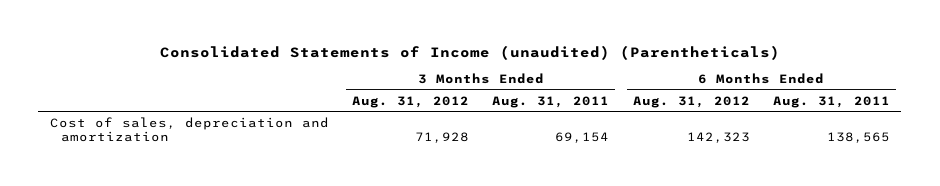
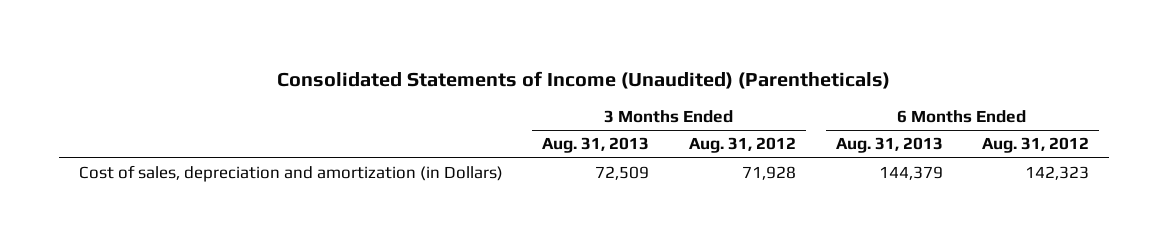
- Consolidated Statements of Income (unaudited) (Parentheticals)
+ Consolidated Statements of Income (Unaudited) (Parentheticals)
- | 3 Months Ended Aug. 31, 2012 | 3 Months Ended Aug. 31, 2011 | 6 Months Ended Aug. 31, 2012 | 6 Months Ended Aug. 31, 2011
+ | 3 Months Ended Aug. 31, 2013 | 3 Months Ended Aug. 31, 2012 | 6 Months Ended Aug. 31, 2013 | 6 Months Ended Aug. 31, 2012
- Cost of sales, depreciation and amortization | 71,928 | 69,154 | 142,323 | 138,565
+ Cost of sales, depreciation and amortization (in Dollars) | 72,509 | 71,928 | 144,379 | 142,323

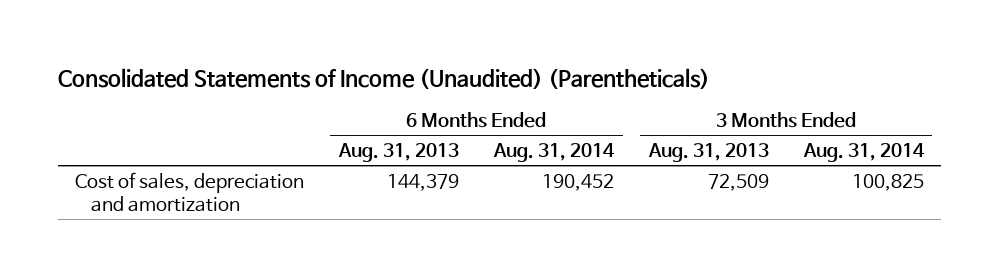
- | 3 Months Ended Aug. 31, 2013 | 3 Months Ended Aug. 31, 2012 | 6 Months Ended Aug. 31, 2013 | 6 Months Ended Aug. 31, 2012
+ | 6 Months Ended Aug. 31, 2013 | 6 Months Ended Aug. 31, 2014 | 3 Months Ended Aug. 31, 2013 | 3 Months Ended Aug. 31, 2014
- Cost of sales, depreciation and amortization (in Dollars) | 72,509 | 71,928 | 144,379 | 142,323
+ Cost of sales, depreciation and amortization | 144,379 | 190,452 | 72,509 | 100,825

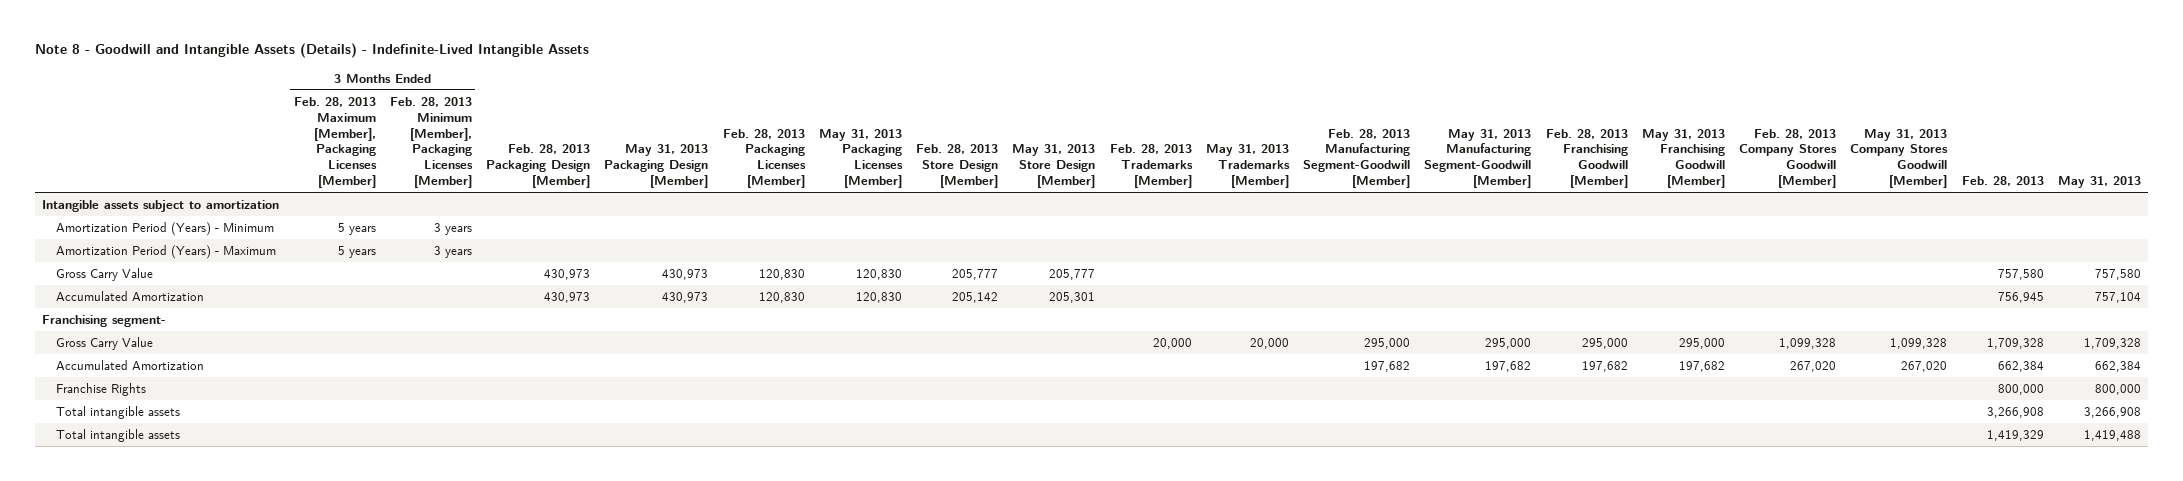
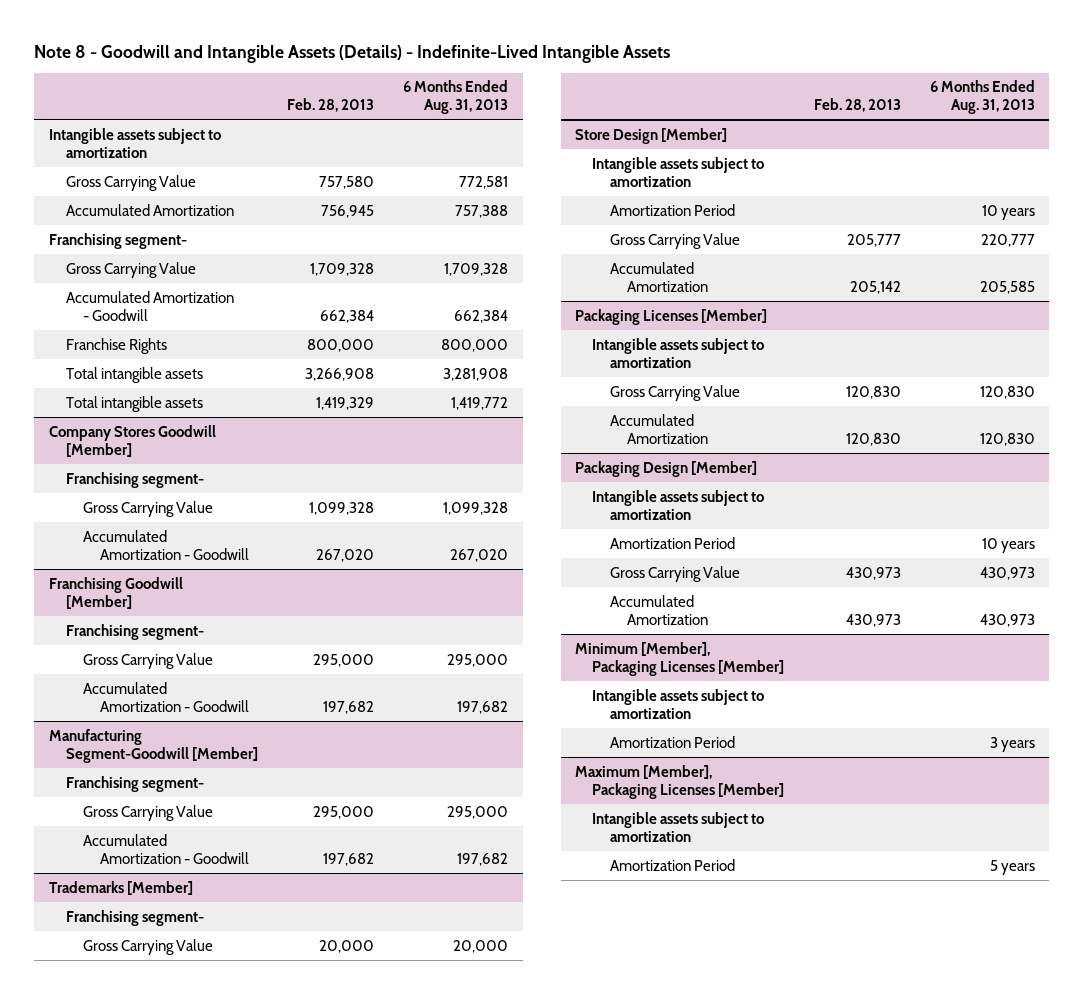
- | 3 Months Ended Feb. 28, 2013 Maximum [Member], Packaging Licenses [Member] | 3 Months Ended Feb. 28, 2013 Minimum [Member], Packaging Licenses [Member] | Feb. 28, 2013 Packaging Design [Member] | May 31, 2013 Packaging Design [Member] | Feb. 28, 2013 Packaging Licenses [Member] | May 31, 2013 Packaging Licenses [Member] | Feb. 28, 2013 Store Design [Member] | May 31, 2013 Store Design [Member] | Feb. 28, 2013 Trademarks [Member] | May 31, 2013 Trademarks [Member] | Feb. 28, 2013 Manufacturing Segment-Goodwill [Member] | May 31, 2013 Manufacturing Segment-Goodwill [Member] | Feb. 28, 2013 Franchising Goodwill [Member] | May 31, 2013 Franchising Goodwill [Member] | Feb. 28, 2013 Company Stores Goodwill [Member] | May 31, 2013 Company Stores Goodwill [Member] | Feb. 28, 2013 | May 31, 2013
+ | Feb. 28, 2013 | 6 Months Ended Aug. 31, 2013
- Amortization Period (Years) - Minimum | 5 years | 3 years | | | | | | | | | | | | | | | |
- Amortization Period (Years) - Maximum | 5 years | 3 years | | | | | | | | | | | | | | | |
- Gross Carry Value | | | 430,973 | 430,973 | 120,830 | 120,830 | 205,777 | 205,777 | | | | | | | | | 757,580 | 757,580
+ Gross Carrying Value | 757,580 | 772,581
- Gross Carry Value | | | | | | | | | 20,000 | 20,000 | 295,000 | 295,000 | 295,000 | 295,000 | 1,099,328 | 1,099,328 | 1,709,328 | 1,709,328
- Accumulated Amortization | | | | | | | | | | | 197,682 | 197,682 | 197,682 | 197,682 | 267,020 | 267,020 | 662,384 | 662,384
+ Gross Carrying Value | 1,709,328 | 1,709,328
+ Accumulated Amortization - Goodwill | 662,384 | 662,384
+ Company Stores Goodwill [Member]
+ Franchising segment-
+ Gross Carrying Value | 1,099,328 | 1,099,328
+ Accumulated Amortization - Goodwill | 267,020 | 267,020
+ Franchising Goodwill [Member]
+ Franchising segment-
+ Gross Carrying Value | 295,000 | 295,000
+ Accumulated Amortization - Goodwill | 197,682 | 197,682
+ Manufacturing Segment-Goodwill [Member]
+ Franchising segment-
+ Gross Carrying Value | 295,000 | 295,000
+ Accumulated Amortization - Goodwill | 197,682 | 197,682
+ Trademarks [Member]
+ Franchising segment-
+ Gross Carrying Value | 20,000 | 20,000
+ Store Design [Member]
+ Intangible assets subject to amortization
+ Amortization Period | | 10 years
+ Gross Carrying Value | 205,777 | 220,777
+ Accumulated Amortization | 205,142 | 205,585
+ Packaging Licenses [Member]
+ Intangible assets subject to amortization
+ Gross Carrying Value | 120,830 | 120,830
+ Accumulated Amortization | 120,830 | 120,830
+ Packaging Design [Member]
+ Intangible assets subject to amortization
+ Amortization Period | | 10 years
+ Gross Carrying Value | 430,973 | 430,973
+ Accumulated Amortization | 430,973 | 430,973
+ Minimum [Member], Packaging Licenses [Member]
+ Intangible assets subject to amortization
+ Amortization Period | | 3 years
+ Maximum [Member], Packaging Licenses [Member]
+ Intangible assets subject to amortization
+ Amortization Period | | 5 years

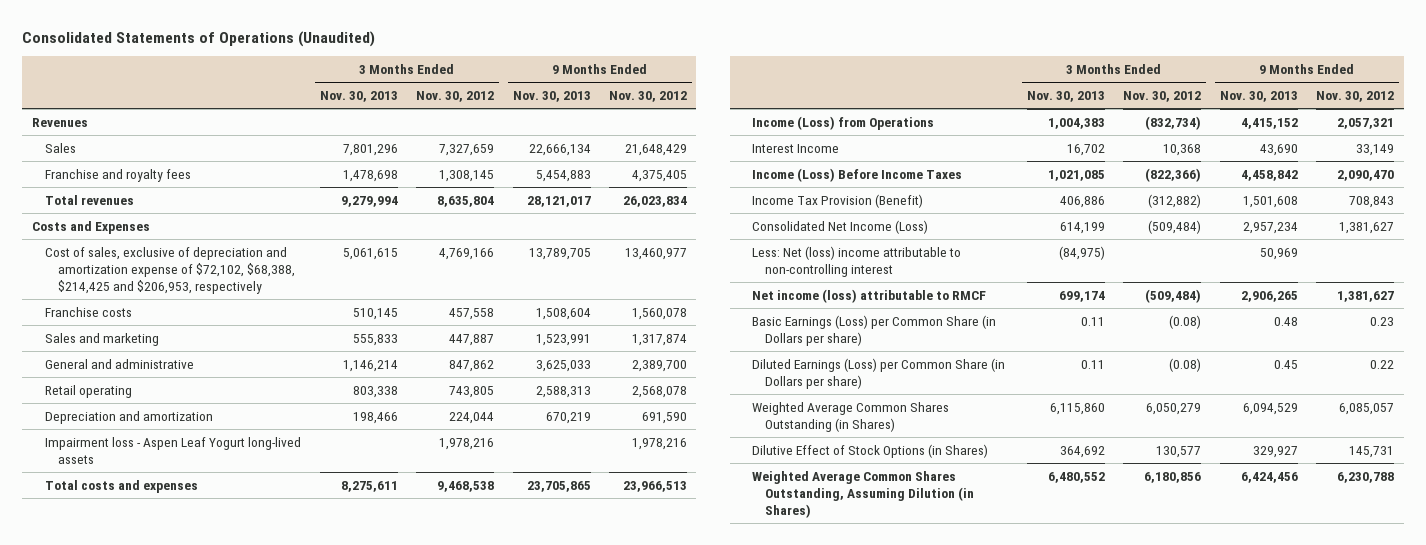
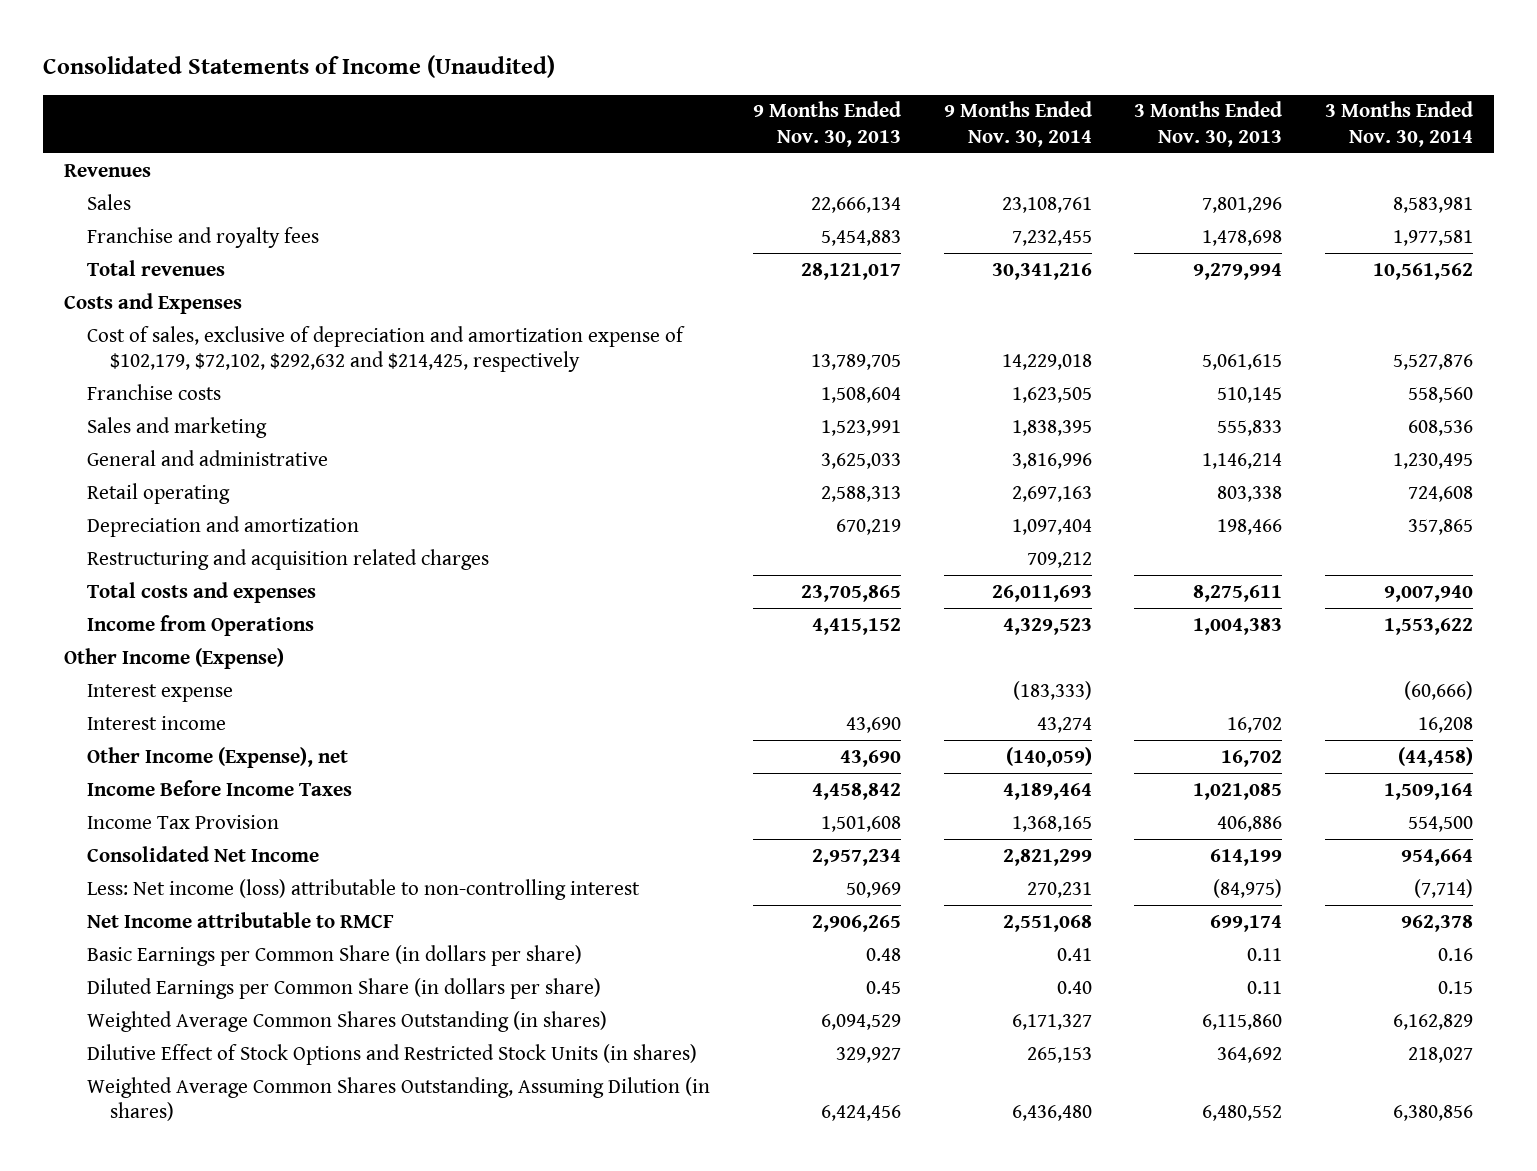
- Consolidated Statements of Operations (Unaudited)
+ Consolidated Statements of Income (Unaudited)
- | 3 Months Ended Nov. 30, 2013 | 3 Months Ended Nov. 30, 2012 | 9 Months Ended Nov. 30, 2013 | 9 Months Ended Nov. 30, 2012
+ | 9 Months Ended Nov. 30, 2013 | 9 Months Ended Nov. 30, 2014 | 3 Months Ended Nov. 30, 2013 | 3 Months Ended Nov. 30, 2014
- Cost of sales, exclusive of depreciation and amortization expense of $72,102, $68,388, $214,425 and $206,953, respectively | 5,061,615 | 4,769,166 | 13,789,705 | 13,460,977
+ Cost of sales, exclusive of depreciation and amortization expense of $102,179, $72,102, $292,632 and $214,425, respectively | 13,789,705 | 14,229,018 | 5,061,615 | 5,527,876
- Impairment loss - Aspen Leaf Yogurt long-lived assets | | 1,978,216 | | 1,978,216
+ Restructuring and acquisition related charges | | 709,212 | |
- Income (Loss) from Operations | 1,004,383 | (832,734) | 4,415,152 | 2,057,321
- Interest Income | 16,702 | 10,368 | 43,690 | 33,149
- Income (Loss) Before Income Taxes | 1,021,085 | (822,366) | 4,458,842 | 2,090,470
- Income Tax Provision (Benefit) | 406,886 | (312,882) | 1,501,608 | 708,843
- Consolidated Net Income (Loss) | 614,199 | (509,484) | 2,957,234 | 1,381,627
- Less: Net (loss) income attributable to non-controlling interest | (84,975) | | 50,969 |
- Net income (loss) attributable to RMCF | 699,174 | (509,484) | 2,906,265 | 1,381,627
- Basic Earnings (Loss) per Common Share (in Dollars per share) | 0.11 | (0.08) | 0.48 | 0.23
- Diluted Earnings (Loss) per Common Share (in Dollars per share) | 0.11 | (0.08) | 0.45 | 0.22
- Weighted Average Common Shares Outstanding (in Shares) | 6,115,860 | 6,050,279 | 6,094,529 | 6,085,057
- Dilutive Effect of Stock Options (in Shares) | 364,692 | 130,577 | 329,927 | 145,731
- Weighted Average Common Shares Outstanding, Assuming Dilution (in Shares) | 6,480,552 | 6,180,856 | 6,424,456 | 6,230,788
+ Income from Operations | 4,415,152 | 4,329,523 | 1,004,383 | 1,553,622
+ Other Income (Expense)
+ Interest expense | | (183,333) | | (60,666)
+ Interest income | 43,690 | 43,274 | 16,702 | 16,208
+ Other Income (Expense), net | 43,690 | (140,059) | 16,702 | (44,458)
+ Income Before Income Taxes | 4,458,842 | 4,189,464 | 1,021,085 | 1,509,164
+ Income Tax Provision | 1,501,608 | 1,368,165 | 406,886 | 554,500
+ Consolidated Net Income | 2,957,234 | 2,821,299 | 614,199 | 954,664
+ Less: Net income (loss) attributable to non-controlling interest | 50,969 | 270,231 | (84,975) | (7,714)
+ Net Income attributable to RMCF | 2,906,265 | 2,551,068 | 699,174 | 962,378
+ Basic Earnings per Common Share (in dollars per share) | 0.48 | 0.41 | 0.11 | 0.16
+ Diluted Earnings per Common Share (in dollars per share) | 0.45 | 0.40 | 0.11 | 0.15
+ Weighted Average Common Shares Outstanding (in shares) | 6,094,529 | 6,171,327 | 6,115,860 | 6,162,829
+ Dilutive Effect of Stock Options and Restricted Stock Units (in shares) | 329,927 | 265,153 | 364,692 | 218,027
+ Weighted Average Common Shares Outstanding, Assuming Dilution (in shares) | 6,424,456 | 6,436,480 | 6,480,552 | 6,380,856

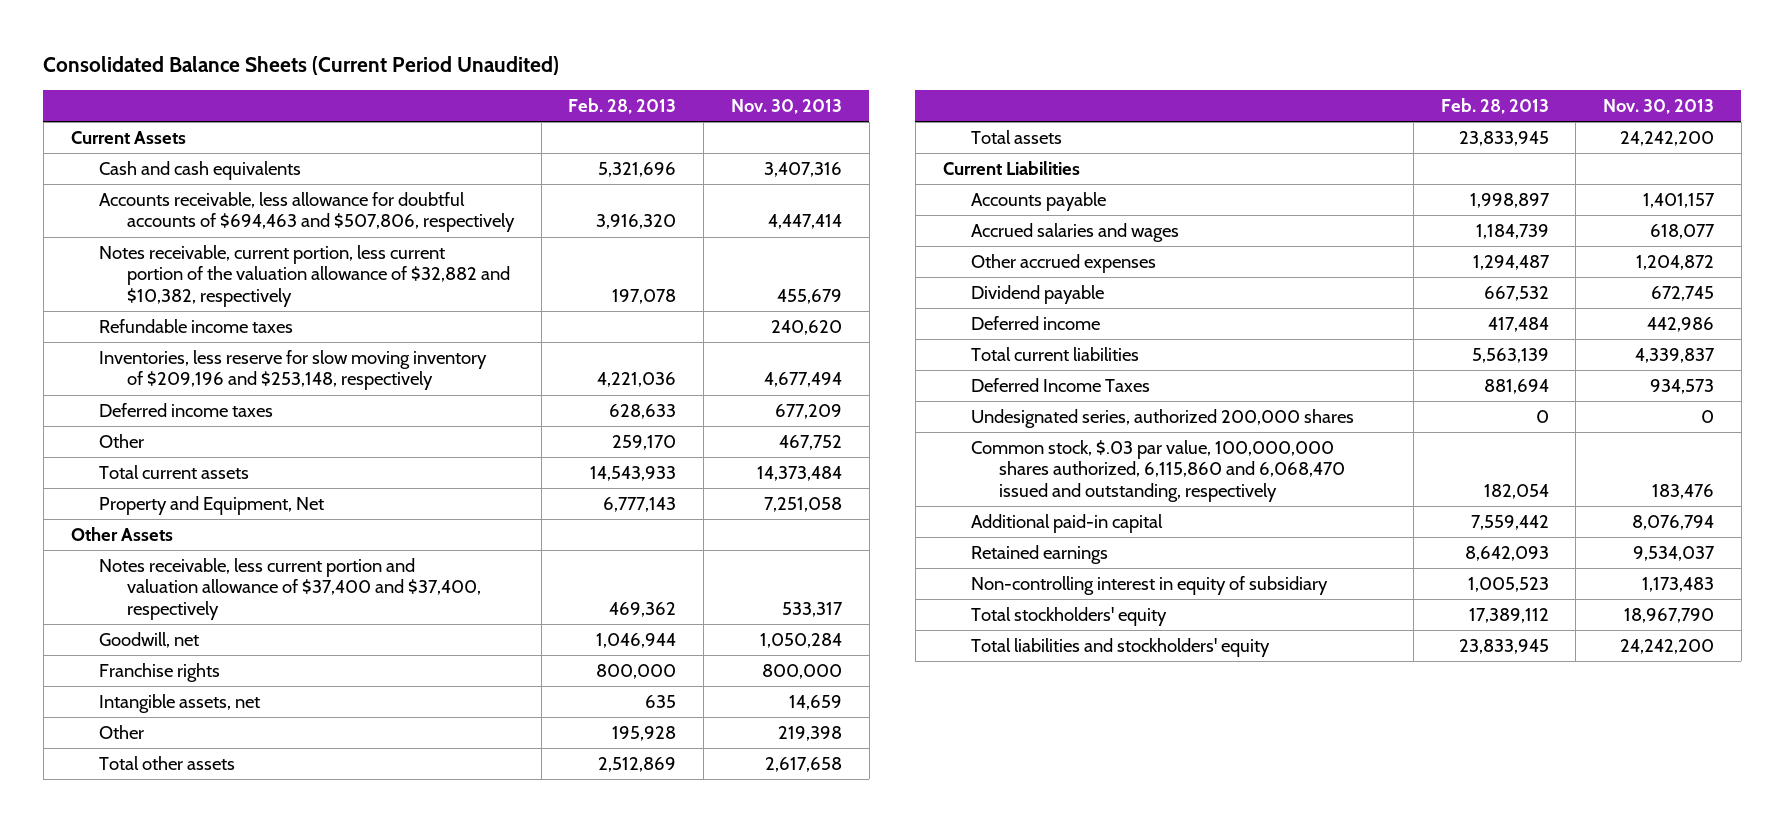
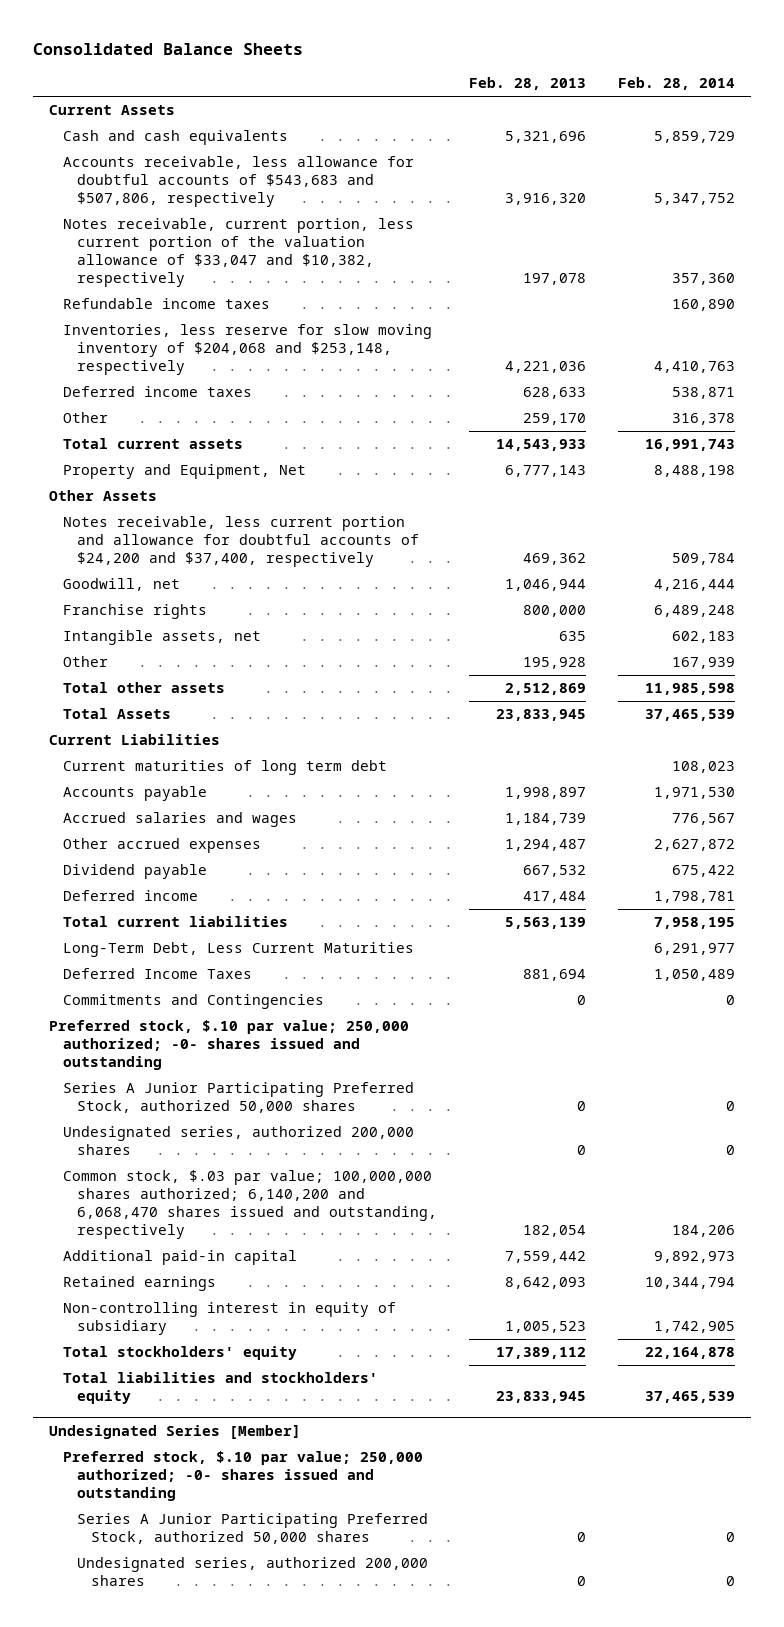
- Consolidated Balance Sheets (Current Period Unaudited)
+ Consolidated Balance Sheets
- | Feb. 28, 2013 | Nov. 30, 2013
+ | Feb. 28, 2013 | Feb. 28, 2014
- Accounts receivable, less allowance for doubtful accounts of $694,463 and $507,806, respectively | 3,916,320 | 4,447,414
- Notes receivable, current portion, less current portion of the valuation allowance of $32,882 and $10,382, respectively | 197,078 | 455,679
+ Accounts receivable, less allowance for doubtful accounts of $543,683 and $507,806, respectively | 3,916,320 | 5,347,752
+ Notes receivable, current portion, less current portion of the valuation allowance of $33,047 and $10,382, respectively | 197,078 | 357,360
- Inventories, less reserve for slow moving inventory of $209,196 and $253,148, respectively | 4,221,036 | 4,677,494
+ Inventories, less reserve for slow moving inventory of $204,068 and $253,148, respectively | 4,221,036 | 4,410,763
- Notes receivable, less current portion and valuation allowance of $37,400 and $37,400, respectively | 469,362 | 533,317
+ Notes receivable, less current portion and allowance for doubtful accounts of $24,200 and $37,400, respectively | 469,362 | 509,784
- Total assets | 23,833,945 | 24,242,200
+ Total Assets | 23,833,945 | 37,465,539
+ Current maturities of long term debt | | 108,023
+ Long-Term Debt, Less Current Maturities | | 6,291,977
+ Commitments and Contingencies | 0 | 0
+ Preferred stock, $.10 par value; 250,000 authorized; -0- shares issued and outstanding
+ Series A Junior Participating Preferred Stock, authorized 50,000 shares | 0 | 0
- Common stock, $.03 par value, 100,000,000 shares authorized, 6,115,860 and 6,068,470 issued and outstanding, respectively | 182,054 | 183,476
+ Common stock, $.03 par value; 100,000,000 shares authorized; 6,140,200 and 6,068,470 shares issued and outstanding, respectively | 182,054 | 184,206
+ Undesignated Series [Member]
+ Preferred stock, $.10 par value; 250,000 authorized; -0- shares issued and outstanding
+ Series A Junior Participating Preferred Stock, authorized 50,000 shares | 0 | 0
+ Undesignated series, authorized 200,000 shares | 0 | 0

